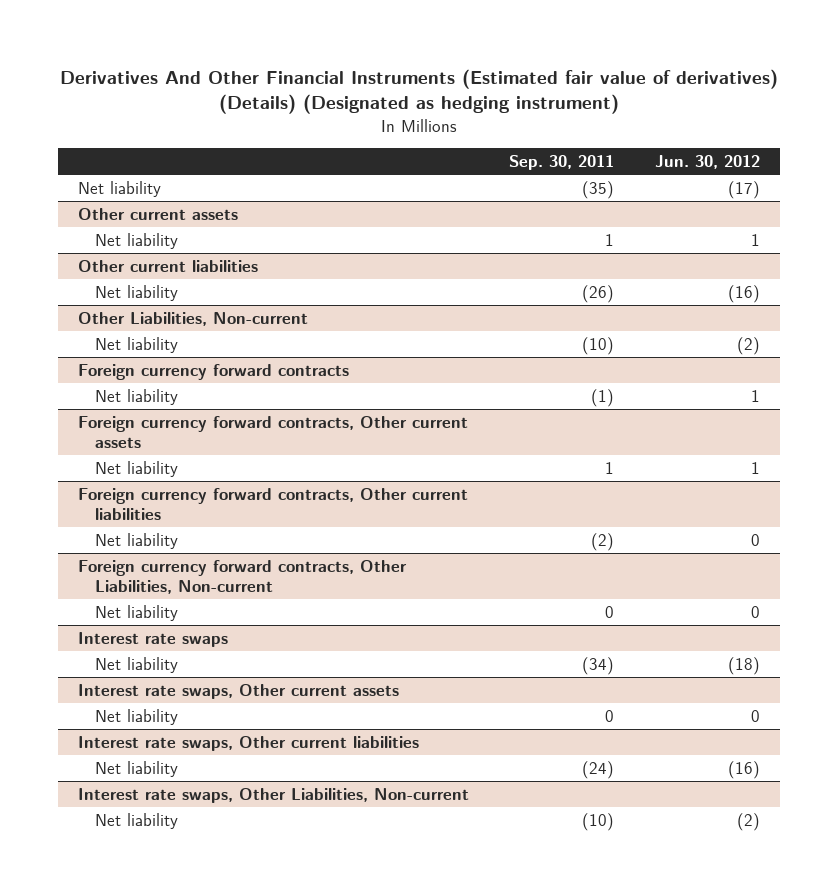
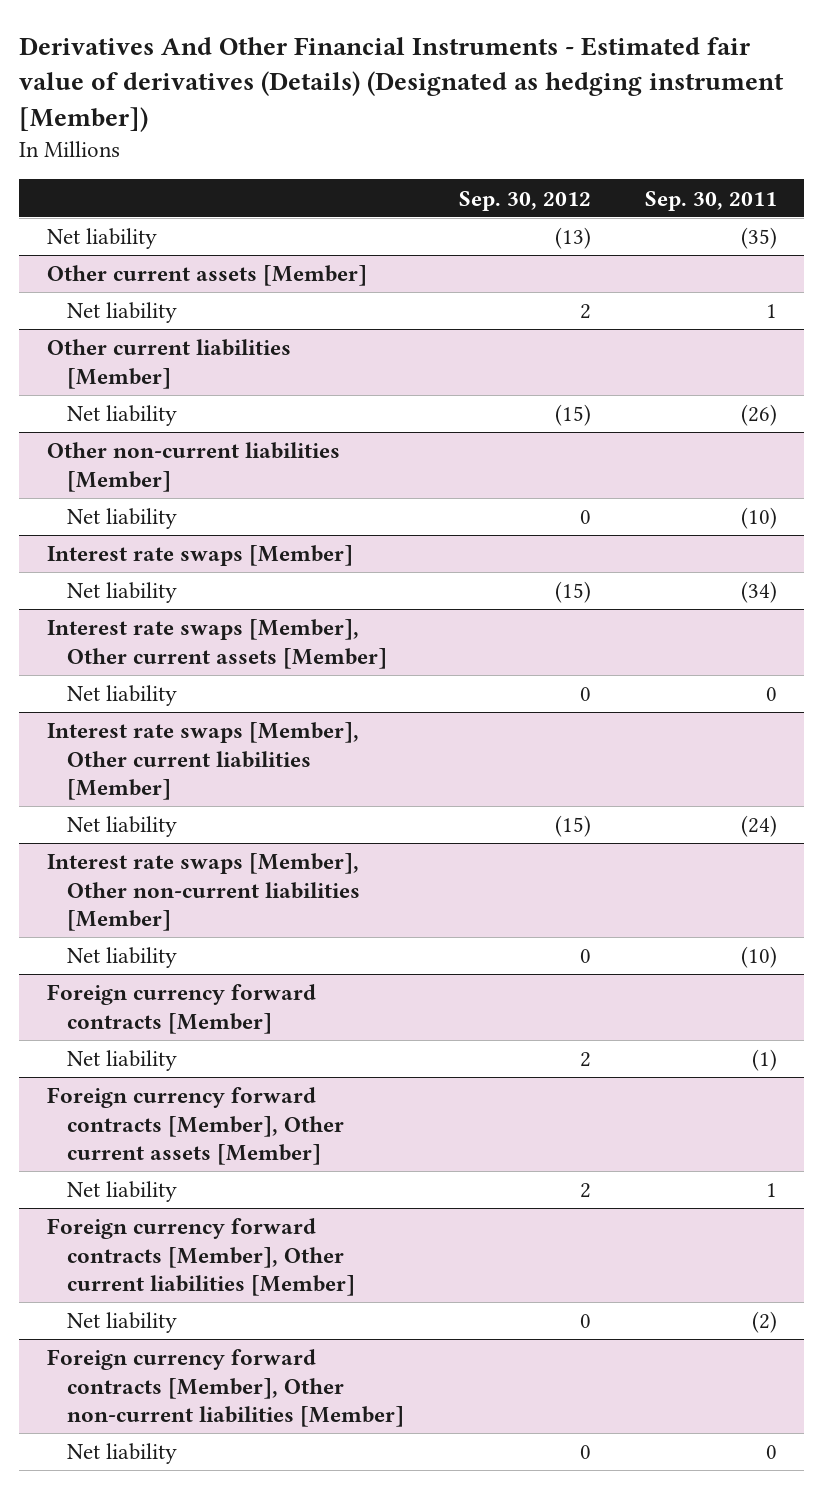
- Derivatives And Other Financial Instruments (Estimated fair value of derivatives) (Details) (Designated as hedging instrument)
+ Derivatives And Other Financial Instruments - Estimated fair value of derivatives (Details) (Designated as hedging instrument [Member])
- | Sep. 30, 2011 | Jun. 30, 2012
+ | Sep. 30, 2012 | Sep. 30, 2011
- Other current assets
+ Other current assets [Member]
- Other current liabilities
+ Other current liabilities [Member]
- Other Liabilities, Non-current
+ Other non-current liabilities [Member]
- Foreign currency forward contracts
- Net liability | (1) | 1
- Foreign currency forward contracts, Other current assets
- Net liability | 1 | 1
- Foreign currency forward contracts, Other current liabilities
- Net liability | (2) | 0
- Foreign currency forward contracts, Other Liabilities, Non-current
- Net liability | 0 | 0
- Interest rate swaps
+ Interest rate swaps [Member]
- Interest rate swaps, Other current assets
+ Interest rate swaps [Member], Other current assets [Member]
- Interest rate swaps, Other current liabilities
+ Interest rate swaps [Member], Other current liabilities [Member]
- Interest rate swaps, Other Liabilities, Non-current
+ Interest rate swaps [Member], Other non-current liabilities [Member]
+ Foreign currency forward contracts [Member]
+ Net liability | 2 | (1)
+ Foreign currency forward contracts [Member], Other current assets [Member]
+ Net liability | 2 | 1
+ Foreign currency forward contracts [Member], Other current liabilities [Member]
+ Net liability | 0 | (2)
+ Foreign currency forward contracts [Member], Other non-current liabilities [Member]
+ Net liability | 0 | 0

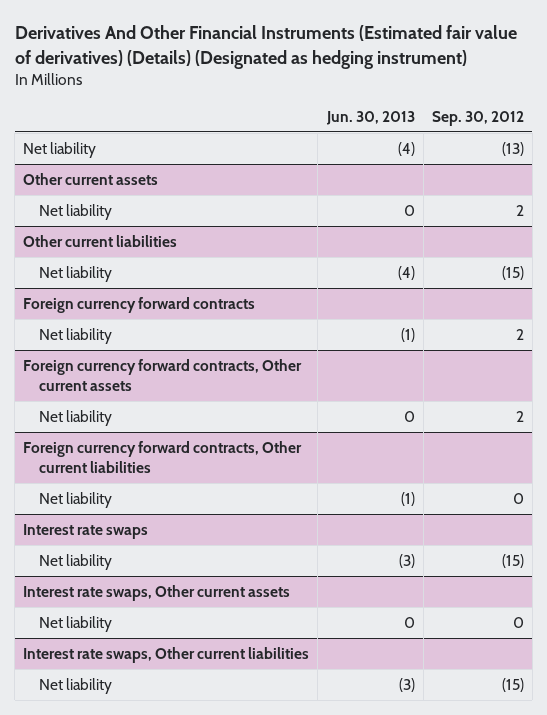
- Derivatives And Other Financial Instruments - Estimated fair value of derivatives (Details) (Designated as hedging instrument [Member])
+ Derivatives And Other Financial Instruments (Estimated fair value of derivatives) (Details) (Designated as hedging instrument)
- | Sep. 30, 2012 | Sep. 30, 2011
+ | Jun. 30, 2013 | Sep. 30, 2012
- Other current assets [Member]
+ Other current assets
- Other current liabilities [Member]
- Net liability | (15) | (26)
- Other non-current liabilities [Member]
- Net liability | 0 | (10)
- Interest rate swaps [Member]
- Net liability | (15) | (34)
- Interest rate swaps [Member], Other current assets [Member]
- Net liability | 0 | 0
- Interest rate swaps [Member], Other current liabilities [Member]
+ Other current liabilities
- Interest rate swaps [Member], Other non-current liabilities [Member]
- Net liability | 0 | (10)
- Foreign currency forward contracts [Member]
+ Foreign currency forward contracts
- Foreign currency forward contracts [Member], Other current assets [Member]
+ Foreign currency forward contracts, Other current assets
- Foreign currency forward contracts [Member], Other current liabilities [Member]
+ Foreign currency forward contracts, Other current liabilities
- Foreign currency forward contracts [Member], Other non-current liabilities [Member]
+ Interest rate swaps
+ Net liability | (3) | (15)
+ Interest rate swaps, Other current assets
+ Interest rate swaps, Other current liabilities
+ Net liability | (3) | (15)

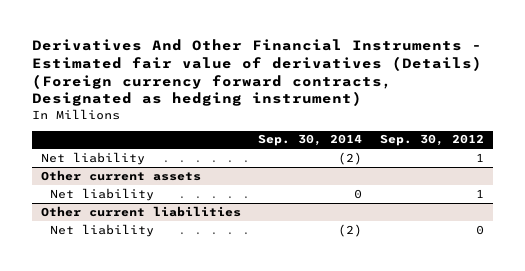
- Derivatives And Other Financial Instruments (Estimated fair value of derivatives) (Details) (Designated as hedging instrument)
+ Derivatives And Other Financial Instruments - Estimated fair value of derivatives (Details) (Foreign currency forward contracts, Designated as hedging instrument)
- | Jun. 30, 2013 | Sep. 30, 2012
+ | Sep. 30, 2014 | Sep. 30, 2012
- Net liability | (4) | (13)
+ Net liability | (2) | 1
@ Other current assets
- Net liability | 0 | 2
+ Net liability | 0 | 1
@ Other current liabilities
- Net liability | (4) | (15)
- Foreign currency forward contracts
- Net liability | (1) | 2
- Foreign currency forward contracts, Other current assets
- Net liability | 0 | 2
- Foreign currency forward contracts, Other current liabilities
- Interest rate swaps
- Net liability | (3) | (15)
- Interest rate swaps, Other current assets
- Net liability | 0 | 0
- Interest rate swaps, Other current liabilities
- Net liability | (3) | (15)

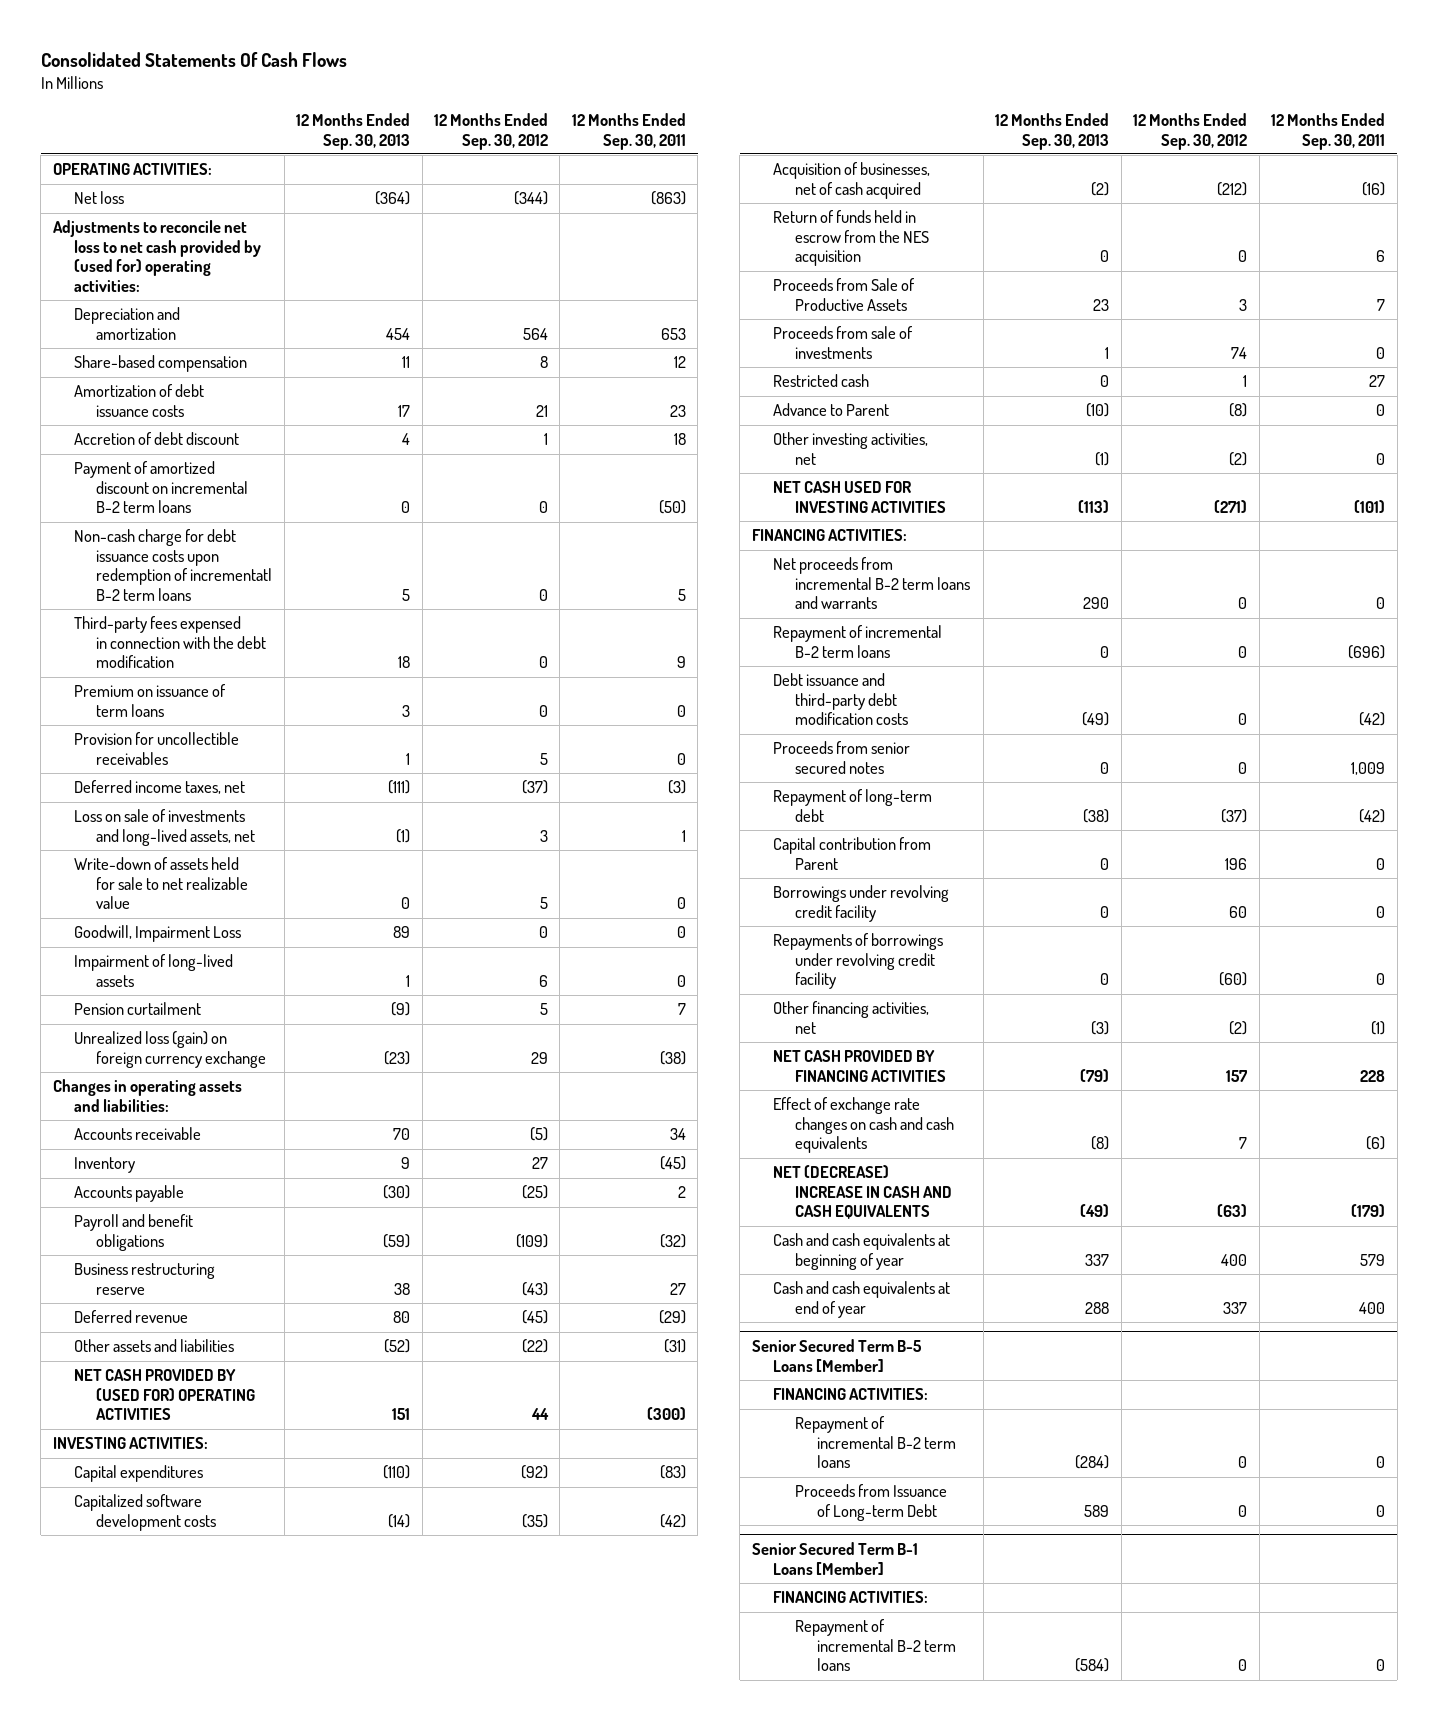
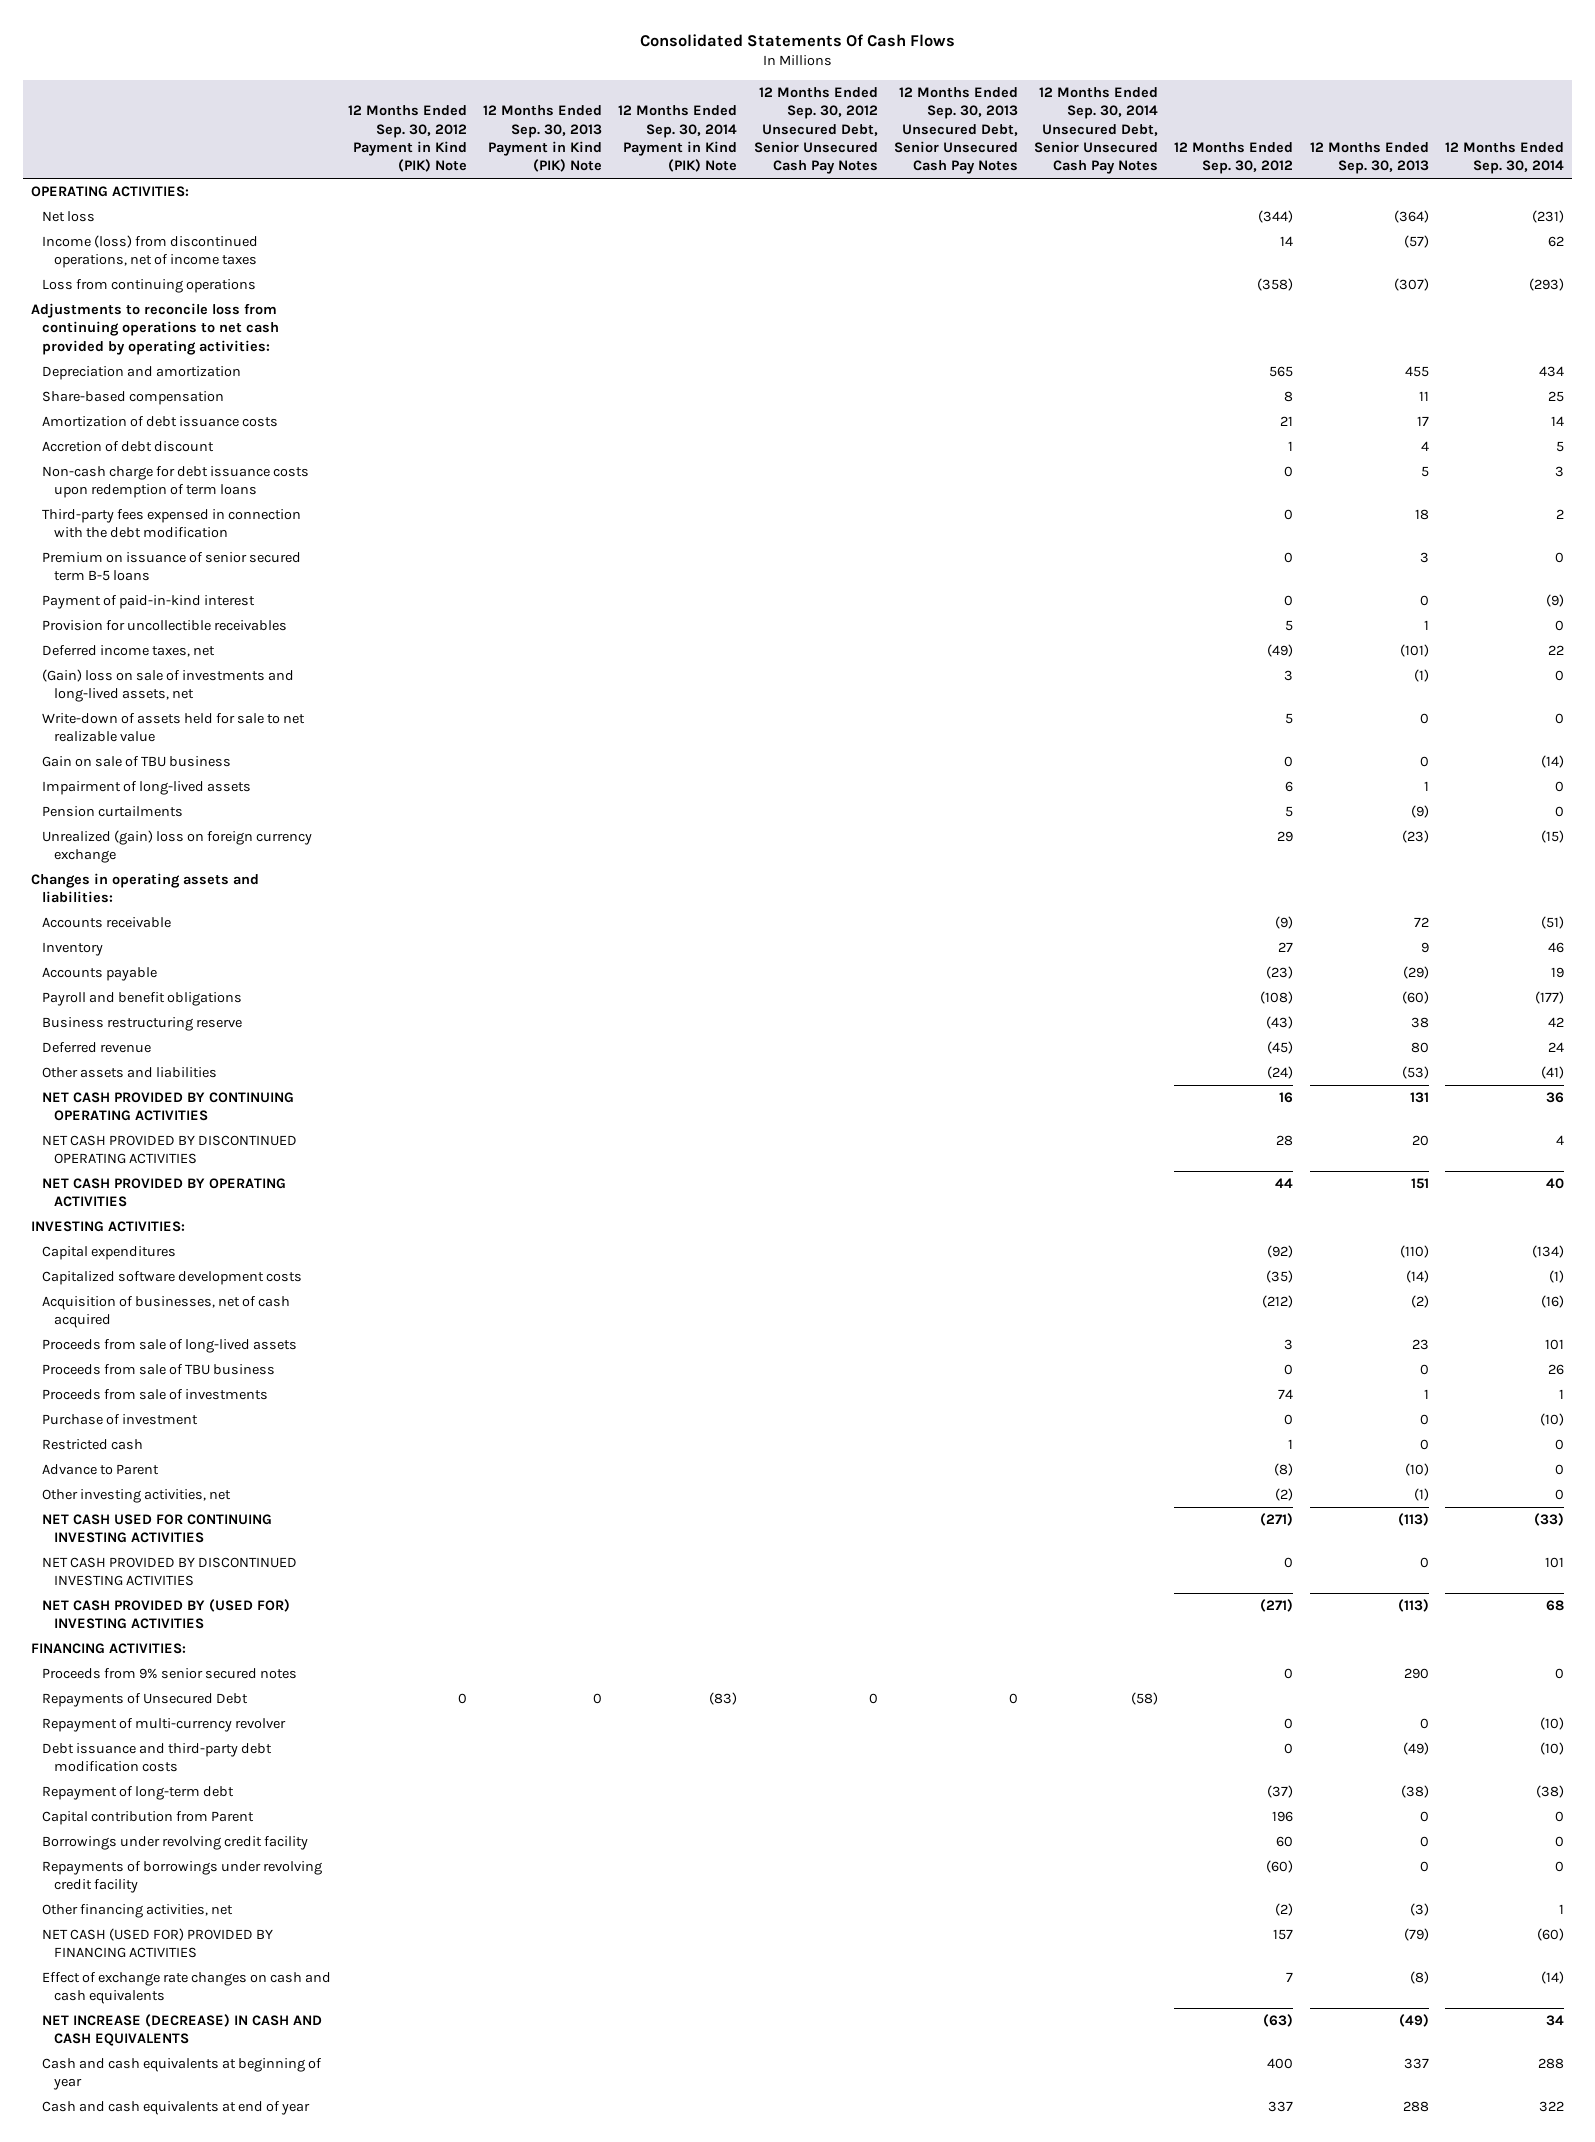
- | 12 Months Ended Sep. 30, 2013 | 12 Months Ended Sep. 30, 2012 | 12 Months Ended Sep. 30, 2011
+ | 12 Months Ended Sep. 30, 2012 Payment in Kind (PIK) Note | 12 Months Ended Sep. 30, 2013 Payment in Kind (PIK) Note | 12 Months Ended Sep. 30, 2014 Payment in Kind (PIK) Note | 12 Months Ended Sep. 30, 2012 Unsecured Debt, Senior Unsecured Cash Pay Notes | 12 Months Ended Sep. 30, 2013 Unsecured Debt, Senior Unsecured Cash Pay Notes | 12 Months Ended Sep. 30, 2014 Unsecured Debt, Senior Unsecured Cash Pay Notes | 12 Months Ended Sep. 30, 2012 | 12 Months Ended Sep. 30, 2013 | 12 Months Ended Sep. 30, 2014
- Adjustments to reconcile net loss to net cash provided by (used for) operating activities:
- Depreciation and amortization | 454 | 564 | 653
+ Income (loss) from discontinued operations, net of income taxes | | | | | | | 14 | (57) | 62
+ Loss from continuing operations | | | | | | | (358) | (307) | (293)
+ Adjustments to reconcile loss from continuing operations to net cash provided by operating activities:
+ Depreciation and amortization | | | | | | | 565 | 455 | 434
- Payment of amortized discount on incremental B-2 term loans | 0 | 0 | (50)
- Non-cash charge for debt issuance costs upon redemption of incrementatl B-2 term loans | 5 | 0 | 5
+ Non-cash charge for debt issuance costs upon redemption of term loans | | | | | | | 0 | 5 | 3
- Premium on issuance of term loans | 3 | 0 | 0
+ Premium on issuance of senior secured term B-5 loans | | | | | | | 0 | 3 | 0
+ Payment of paid-in-kind interest | | | | | | | 0 | 0 | (9)
- Deferred income taxes, net | (111) | (37) | (3)
- Loss on sale of investments and long-lived assets, net | (1) | 3 | 1
+ Deferred income taxes, net | | | | | | | (49) | (101) | 22
+ (Gain) loss on sale of investments and long-lived assets, net | | | | | | | 3 | (1) | 0
- Goodwill, Impairment Loss | 89 | 0 | 0
+ Gain on sale of TBU business | | | | | | | 0 | 0 | (14)
- Pension curtailment | (9) | 5 | 7
- Unrealized loss (gain) on foreign currency exchange | (23) | 29 | (38)
+ Pension curtailments | | | | | | | 5 | (9) | 0
+ Unrealized (gain) loss on foreign currency exchange | | | | | | | 29 | (23) | (15)
- Accounts receivable | 70 | (5) | 34
+ Accounts receivable | | | | | | | (9) | 72 | (51)
- Accounts payable | (30) | (25) | 2
- Payroll and benefit obligations | (59) | (109) | (32)
+ Accounts payable | | | | | | | (23) | (29) | 19
+ Payroll and benefit obligations | | | | | | | (108) | (60) | (177)
- Other assets and liabilities | (52) | (22) | (31)
- NET CASH PROVIDED BY (USED FOR) OPERATING ACTIVITIES | 151 | 44 | (300)
+ Other assets and liabilities | | | | | | | (24) | (53) | (41)
+ NET CASH PROVIDED BY CONTINUING OPERATING ACTIVITIES | | | | | | | 16 | 131 | 36
+ NET CASH PROVIDED BY DISCONTINUED OPERATING ACTIVITIES | | | | | | | 28 | 20 | 4
+ NET CASH PROVIDED BY OPERATING ACTIVITIES | | | | | | | 44 | 151 | 40
- Return of funds held in escrow from the NES acquisition | 0 | 0 | 6
- Proceeds from Sale of Productive Assets | 23 | 3 | 7
+ Proceeds from sale of long-lived assets | | | | | | | 3 | 23 | 101
+ Proceeds from sale of TBU business | | | | | | | 0 | 0 | 26
+ Purchase of investment | | | | | | | 0 | 0 | (10)
- NET CASH USED FOR INVESTING ACTIVITIES | (113) | (271) | (101)
+ NET CASH USED FOR CONTINUING INVESTING ACTIVITIES | | | | | | | (271) | (113) | (33)
+ NET CASH PROVIDED BY DISCONTINUED INVESTING ACTIVITIES | | | | | | | 0 | 0 | 101
+ NET CASH PROVIDED BY (USED FOR) INVESTING ACTIVITIES | | | | | | | (271) | (113) | 68
- Net proceeds from incremental B-2 term loans and warrants | 290 | 0 | 0
- Repayment of incremental B-2 term loans | 0 | 0 | (696)
+ Proceeds from 9% senior secured notes | | | | | | | 0 | 290 | 0
+ Repayments of Unsecured Debt | 0 | 0 | (83) | 0 | 0 | (58) | | |
+ Repayment of multi-currency revolver | | | | | | | 0 | 0 | (10)
- Proceeds from senior secured notes | 0 | 0 | 1,009
- NET CASH PROVIDED BY FINANCING ACTIVITIES | (79) | 157 | 228
+ NET CASH (USED FOR) PROVIDED BY FINANCING ACTIVITIES | | | | | | | 157 | (79) | (60)
- NET (DECREASE) INCREASE IN CASH AND CASH EQUIVALENTS | (49) | (63) | (179)
+ NET INCREASE (DECREASE) IN CASH AND CASH EQUIVALENTS | | | | | | | (63) | (49) | 34
- Senior Secured Term B-5 Loans [Member]
- FINANCING ACTIVITIES:
- Repayment of incremental B-2 term loans | (284) | 0 | 0
- Proceeds from Issuance of Long-term Debt | 589 | 0 | 0
- Senior Secured Term B-1 Loans [Member]
- FINANCING ACTIVITIES:
- Repayment of incremental B-2 term loans | (584) | 0 | 0

